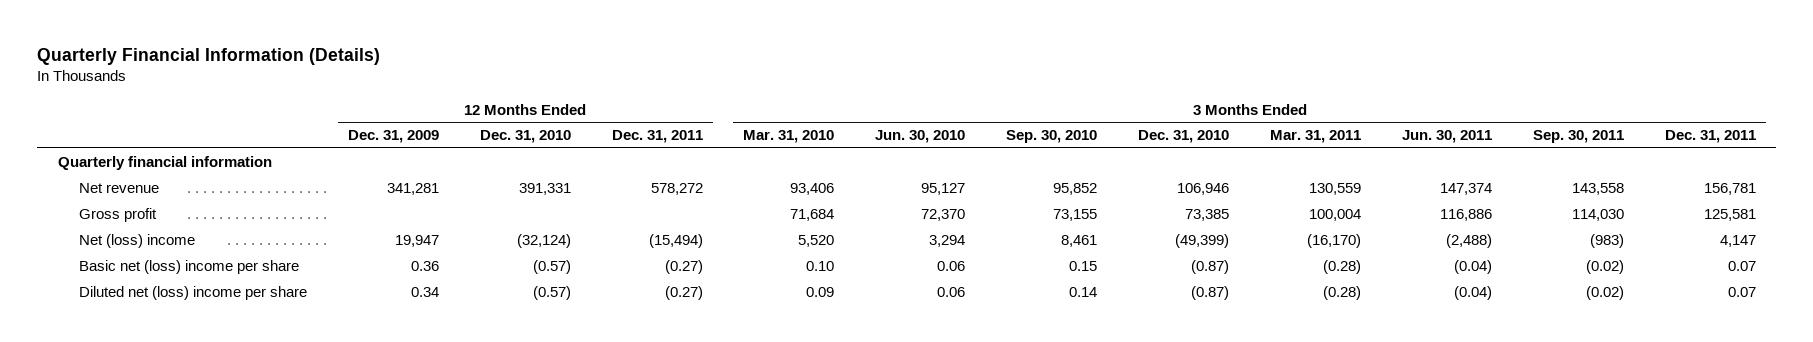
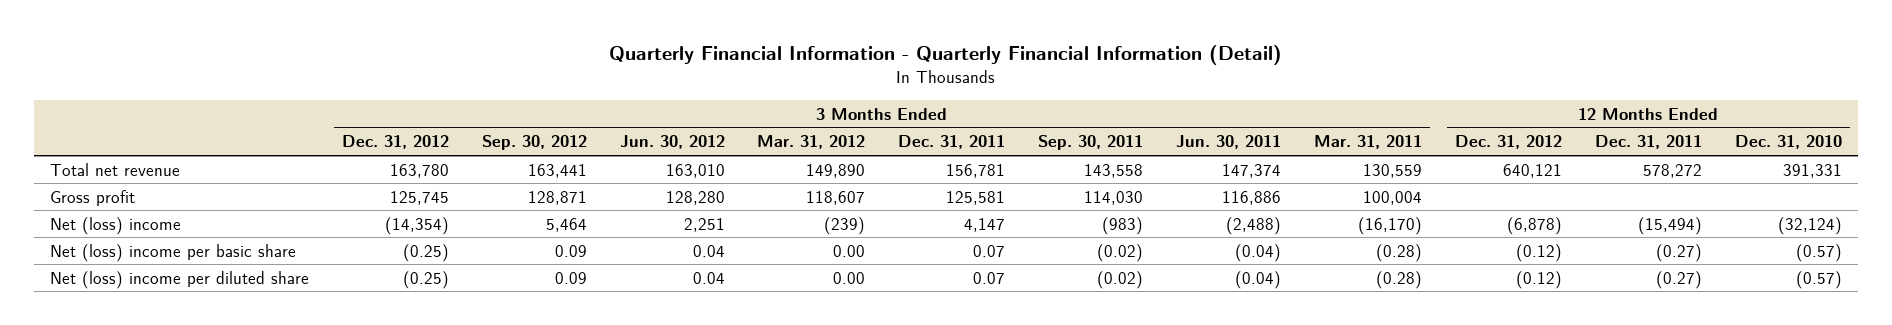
- Quarterly Financial Information (Details)
+ Quarterly Financial Information - Quarterly Financial Information (Detail)
- | 12 Months Ended Dec. 31, 2009 | 12 Months Ended Dec. 31, 2010 | 12 Months Ended Dec. 31, 2011 | 3 Months Ended Mar. 31, 2010 | 3 Months Ended Jun. 30, 2010 | 3 Months Ended Sep. 30, 2010 | 3 Months Ended Dec. 31, 2010 | 3 Months Ended Mar. 31, 2011 | 3 Months Ended Jun. 30, 2011 | 3 Months Ended Sep. 30, 2011 | 3 Months Ended Dec. 31, 2011
+ | 3 Months Ended Dec. 31, 2012 | 3 Months Ended Sep. 30, 2012 | 3 Months Ended Jun. 30, 2012 | 3 Months Ended Mar. 31, 2012 | 3 Months Ended Dec. 31, 2011 | 3 Months Ended Sep. 30, 2011 | 3 Months Ended Jun. 30, 2011 | 3 Months Ended Mar. 31, 2011 | 12 Months Ended Dec. 31, 2012 | 12 Months Ended Dec. 31, 2011 | 12 Months Ended Dec. 31, 2010
- Quarterly financial information
- Net revenue | 341,281 | 391,331 | 578,272 | 93,406 | 95,127 | 95,852 | 106,946 | 130,559 | 147,374 | 143,558 | 156,781
+ Total net revenue | 163,780 | 163,441 | 163,010 | 149,890 | 156,781 | 143,558 | 147,374 | 130,559 | 640,121 | 578,272 | 391,331
- Basic net (loss) income per share | 0.36 | (0.57) | (0.27) | 0.10 | 0.06 | 0.15 | (0.87) | (0.28) | (0.04) | (0.02) | 0.07
- Diluted net (loss) income per share | 0.34 | (0.57) | (0.27) | 0.09 | 0.06 | 0.14 | (0.87) | (0.28) | (0.04) | (0.02) | 0.07
+ Net (loss) income per basic share | (0.25) | 0.09 | 0.04 | 0.00 | 0.07 | (0.02) | (0.04) | (0.28) | (0.12) | (0.27) | (0.57)
+ Net (loss) income per diluted share | (0.25) | 0.09 | 0.04 | 0.00 | 0.07 | (0.02) | (0.04) | (0.28) | (0.12) | (0.27) | (0.57)

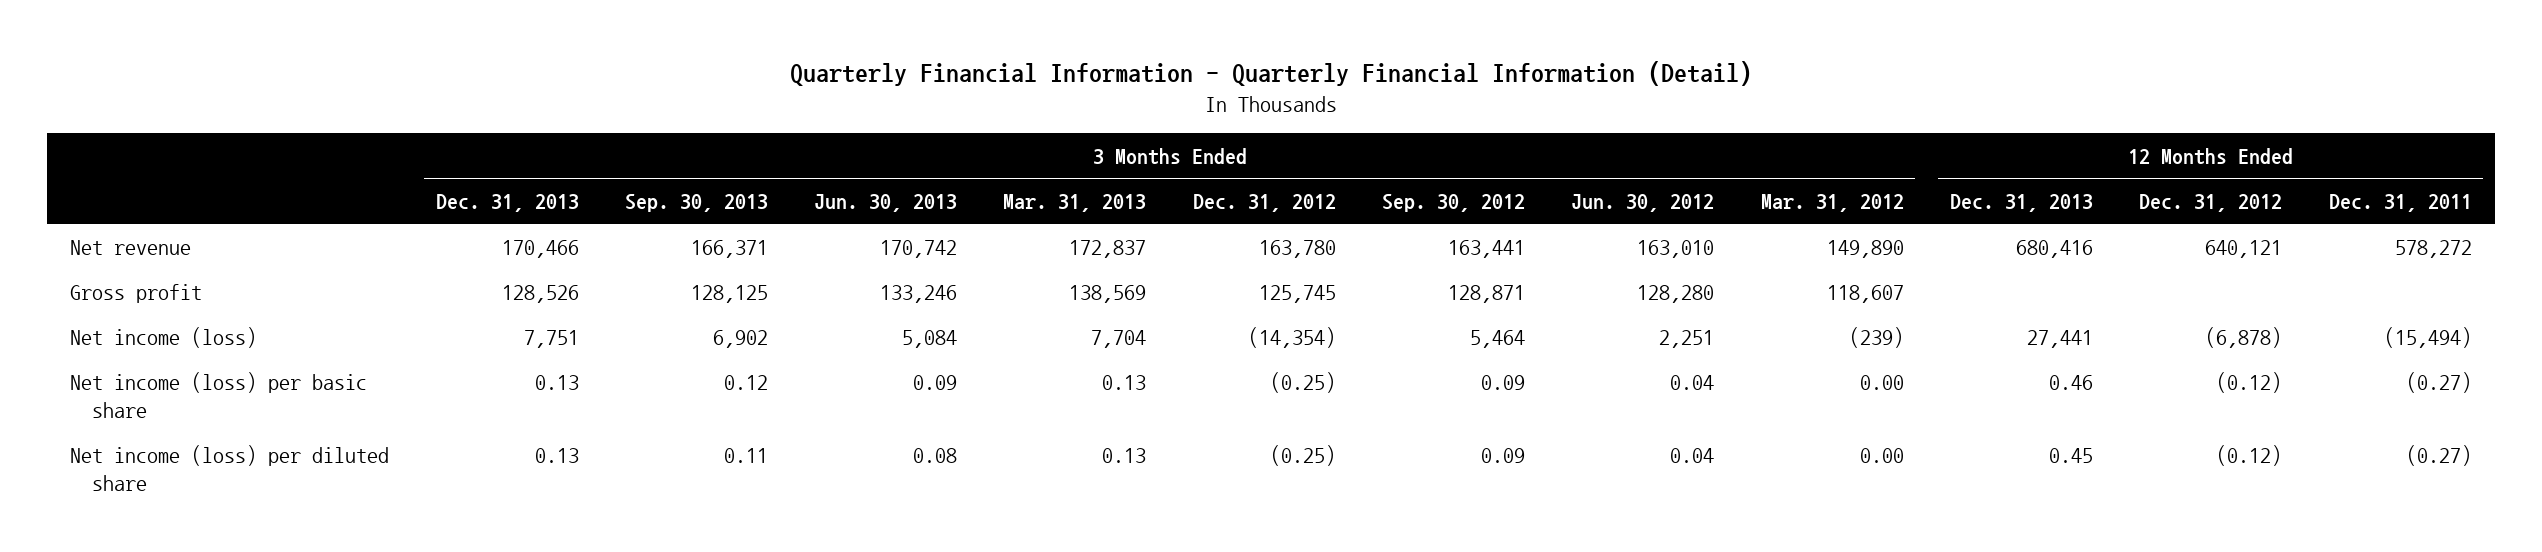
- | 3 Months Ended Dec. 31, 2012 | 3 Months Ended Sep. 30, 2012 | 3 Months Ended Jun. 30, 2012 | 3 Months Ended Mar. 31, 2012 | 3 Months Ended Dec. 31, 2011 | 3 Months Ended Sep. 30, 2011 | 3 Months Ended Jun. 30, 2011 | 3 Months Ended Mar. 31, 2011 | 12 Months Ended Dec. 31, 2012 | 12 Months Ended Dec. 31, 2011 | 12 Months Ended Dec. 31, 2010
+ | 3 Months Ended Dec. 31, 2013 | 3 Months Ended Sep. 30, 2013 | 3 Months Ended Jun. 30, 2013 | 3 Months Ended Mar. 31, 2013 | 3 Months Ended Dec. 31, 2012 | 3 Months Ended Sep. 30, 2012 | 3 Months Ended Jun. 30, 2012 | 3 Months Ended Mar. 31, 2012 | 12 Months Ended Dec. 31, 2013 | 12 Months Ended Dec. 31, 2012 | 12 Months Ended Dec. 31, 2011
- Total net revenue | 163,780 | 163,441 | 163,010 | 149,890 | 156,781 | 143,558 | 147,374 | 130,559 | 640,121 | 578,272 | 391,331
+ Net revenue | 170,466 | 166,371 | 170,742 | 172,837 | 163,780 | 163,441 | 163,010 | 149,890 | 680,416 | 640,121 | 578,272
- Net (loss) income | (14,354) | 5,464 | 2,251 | (239) | 4,147 | (983) | (2,488) | (16,170) | (6,878) | (15,494) | (32,124)
- Net (loss) income per basic share | (0.25) | 0.09 | 0.04 | 0.00 | 0.07 | (0.02) | (0.04) | (0.28) | (0.12) | (0.27) | (0.57)
- Net (loss) income per diluted share | (0.25) | 0.09 | 0.04 | 0.00 | 0.07 | (0.02) | (0.04) | (0.28) | (0.12) | (0.27) | (0.57)
+ Net income (loss) | 7,751 | 6,902 | 5,084 | 7,704 | (14,354) | 5,464 | 2,251 | (239) | 27,441 | (6,878) | (15,494)
+ Net income (loss) per basic share | 0.13 | 0.12 | 0.09 | 0.13 | (0.25) | 0.09 | 0.04 | 0.00 | 0.46 | (0.12) | (0.27)
+ Net income (loss) per diluted share | 0.13 | 0.11 | 0.08 | 0.13 | (0.25) | 0.09 | 0.04 | 0.00 | 0.45 | (0.12) | (0.27)

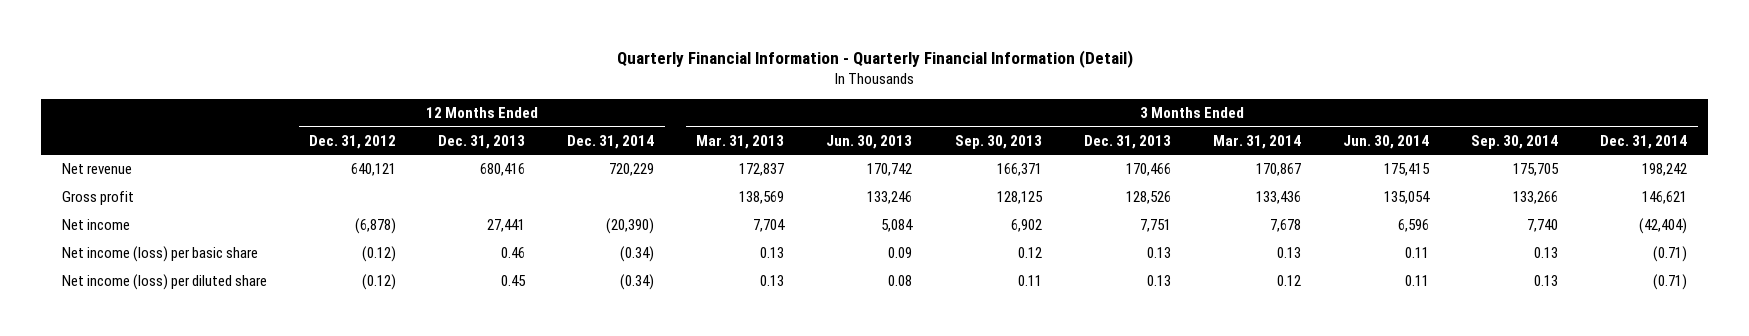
- | 3 Months Ended Dec. 31, 2013 | 3 Months Ended Sep. 30, 2013 | 3 Months Ended Jun. 30, 2013 | 3 Months Ended Mar. 31, 2013 | 3 Months Ended Dec. 31, 2012 | 3 Months Ended Sep. 30, 2012 | 3 Months Ended Jun. 30, 2012 | 3 Months Ended Mar. 31, 2012 | 12 Months Ended Dec. 31, 2013 | 12 Months Ended Dec. 31, 2012 | 12 Months Ended Dec. 31, 2011
+ | 12 Months Ended Dec. 31, 2012 | 12 Months Ended Dec. 31, 2013 | 12 Months Ended Dec. 31, 2014 | 3 Months Ended Mar. 31, 2013 | 3 Months Ended Jun. 30, 2013 | 3 Months Ended Sep. 30, 2013 | 3 Months Ended Dec. 31, 2013 | 3 Months Ended Mar. 31, 2014 | 3 Months Ended Jun. 30, 2014 | 3 Months Ended Sep. 30, 2014 | 3 Months Ended Dec. 31, 2014
- Net income (loss) | 7,751 | 6,902 | 5,084 | 7,704 | (14,354) | 5,464 | 2,251 | (239) | 27,441 | (6,878) | (15,494)
+ Net income | (6,878) | 27,441 | (20,390) | 7,704 | 5,084 | 6,902 | 7,751 | 7,678 | 6,596 | 7,740 | (42,404)

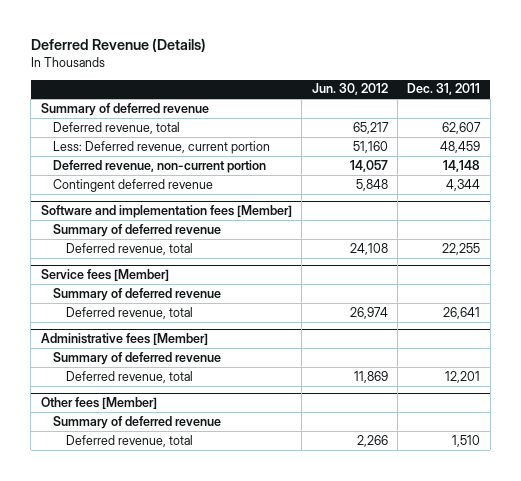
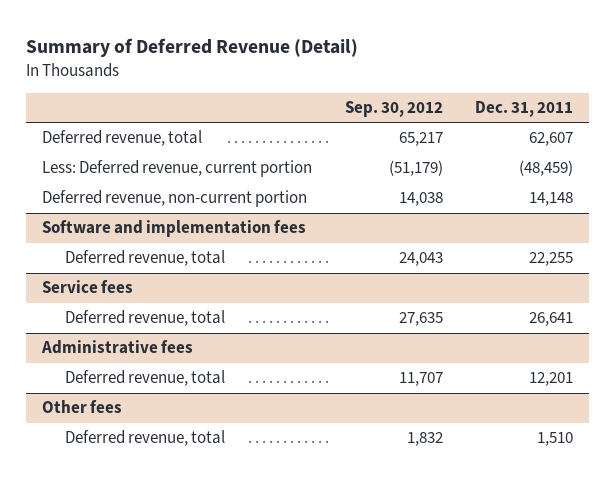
- Deferred Revenue (Details)
+ Summary of Deferred Revenue (Detail)
- | Jun. 30, 2012 | Dec. 31, 2011
+ | Sep. 30, 2012 | Dec. 31, 2011
- Summary of deferred revenue
- Less: Deferred revenue, current portion | 51,160 | 48,459
+ Less: Deferred revenue, current portion | (51,179) | (48,459)
- Contingent deferred revenue | 5,848 | 4,344
- Software and implementation fees [Member]
- Summary of deferred revenue
+ Software and implementation fees
- Service fees [Member]
- Summary of deferred revenue
+ Service fees
- Administrative fees [Member]
- Summary of deferred revenue
+ Administrative fees
- Other fees [Member]
- Summary of deferred revenue
+ Other fees

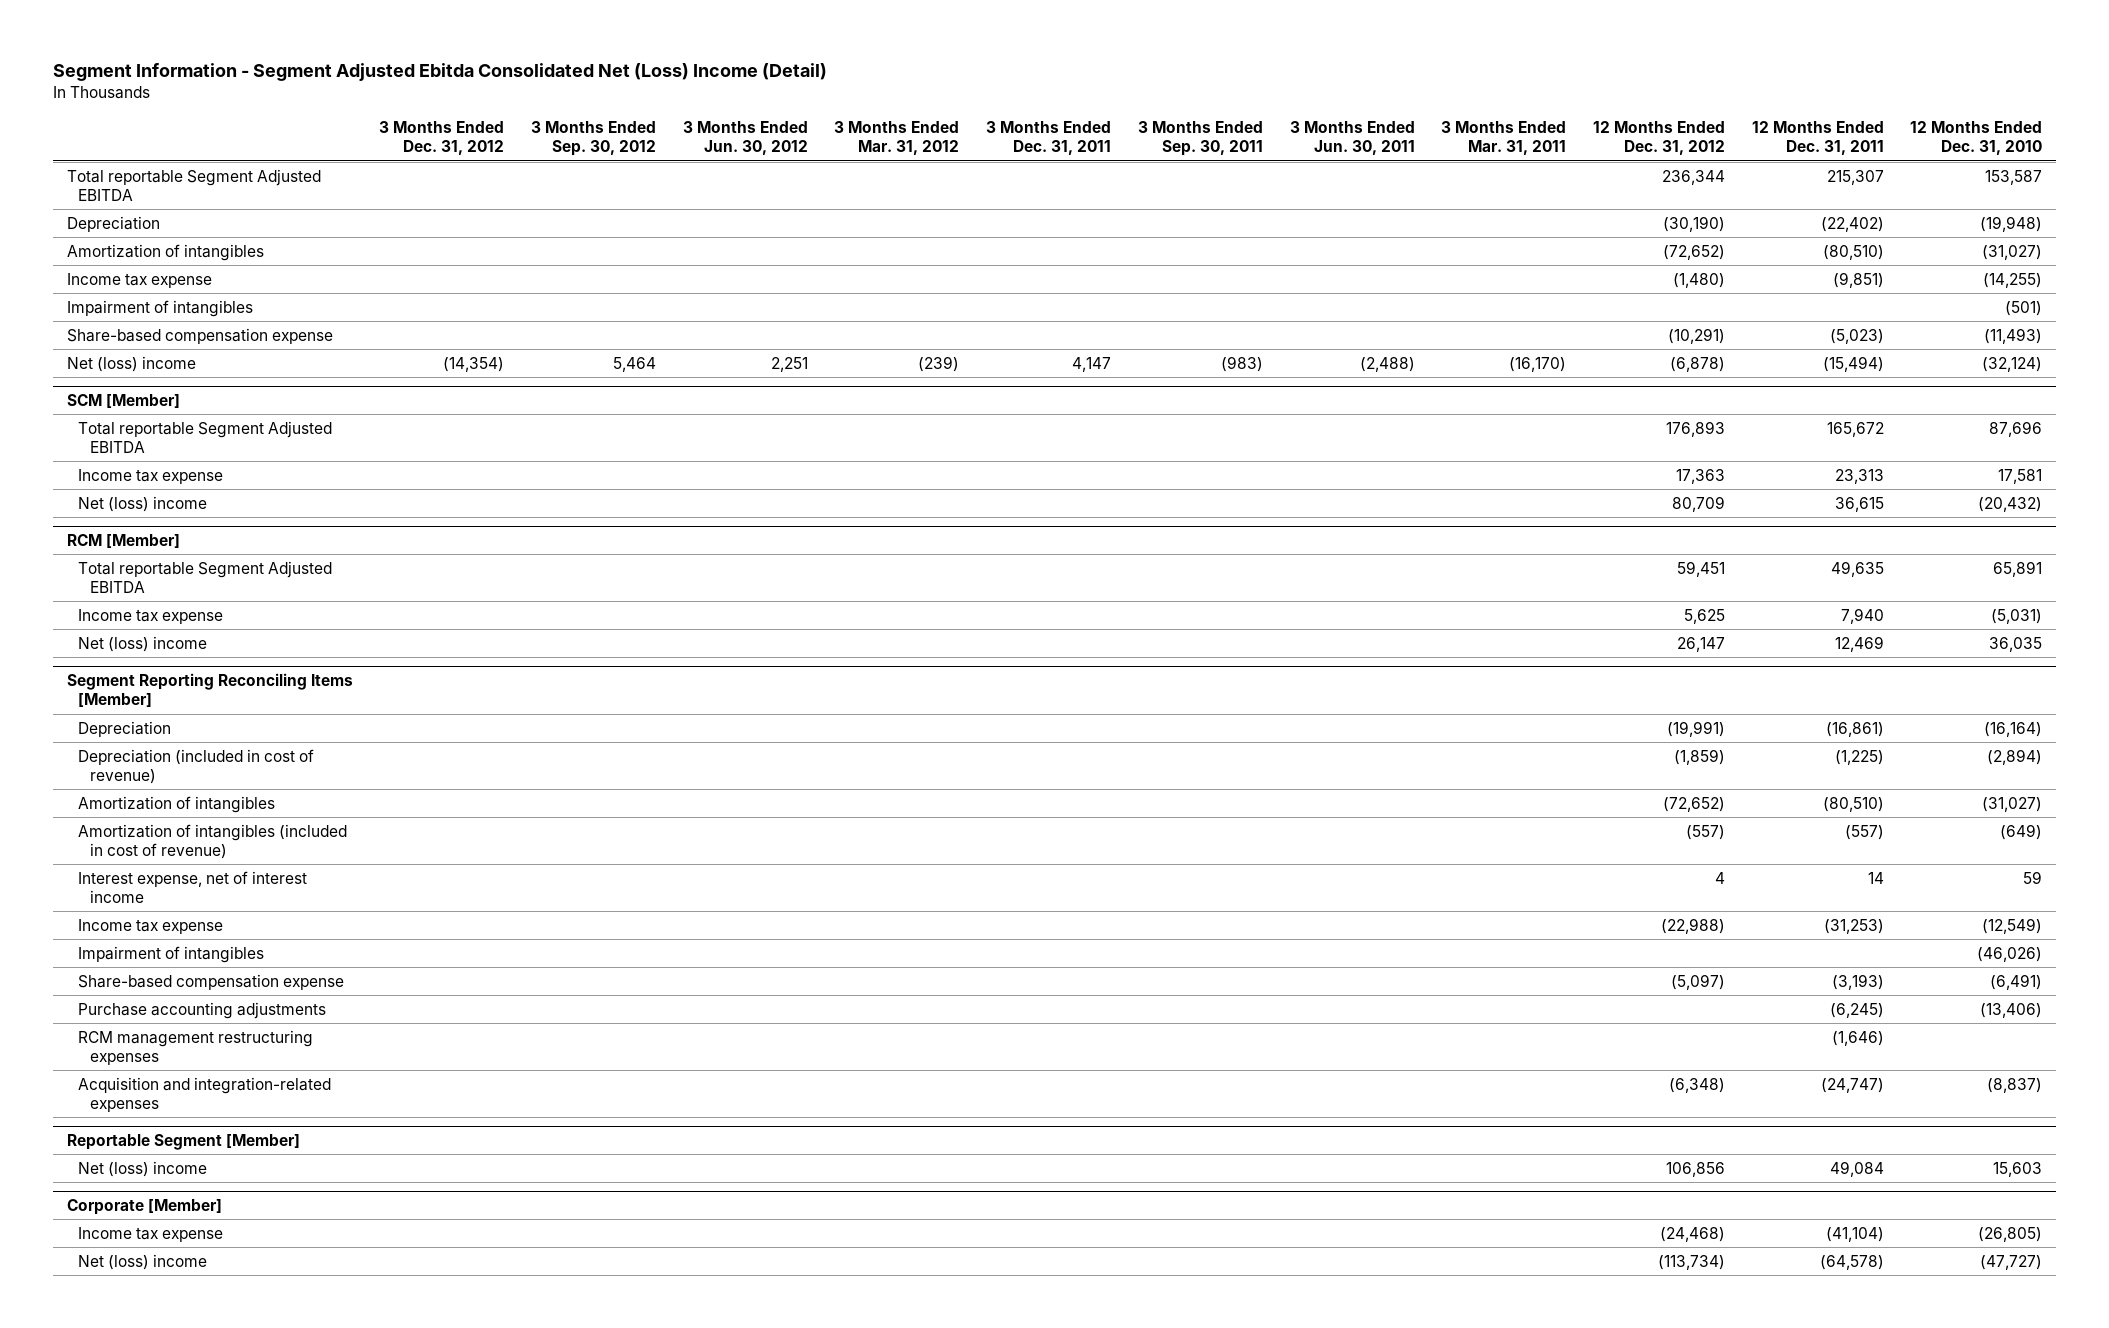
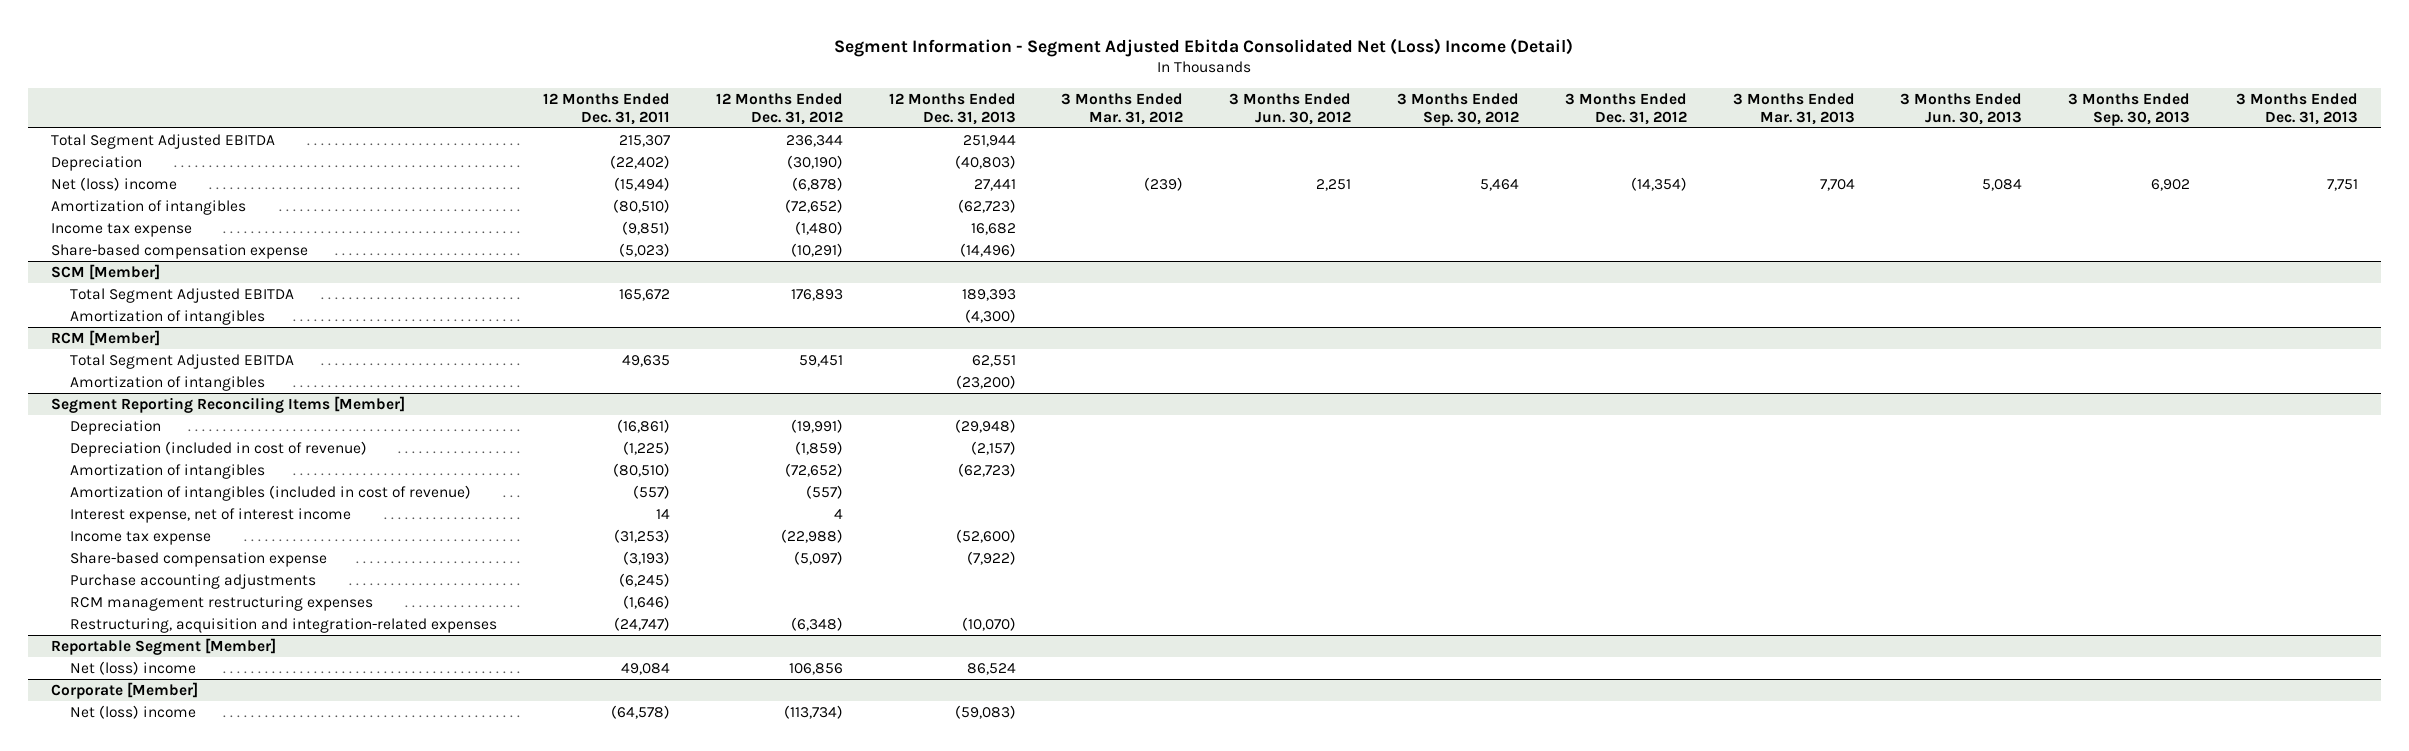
- | 3 Months Ended Dec. 31, 2012 | 3 Months Ended Sep. 30, 2012 | 3 Months Ended Jun. 30, 2012 | 3 Months Ended Mar. 31, 2012 | 3 Months Ended Dec. 31, 2011 | 3 Months Ended Sep. 30, 2011 | 3 Months Ended Jun. 30, 2011 | 3 Months Ended Mar. 31, 2011 | 12 Months Ended Dec. 31, 2012 | 12 Months Ended Dec. 31, 2011 | 12 Months Ended Dec. 31, 2010
+ | 12 Months Ended Dec. 31, 2011 | 12 Months Ended Dec. 31, 2012 | 12 Months Ended Dec. 31, 2013 | 3 Months Ended Mar. 31, 2012 | 3 Months Ended Jun. 30, 2012 | 3 Months Ended Sep. 30, 2012 | 3 Months Ended Dec. 31, 2012 | 3 Months Ended Mar. 31, 2013 | 3 Months Ended Jun. 30, 2013 | 3 Months Ended Sep. 30, 2013 | 3 Months Ended Dec. 31, 2013
- Total reportable Segment Adjusted EBITDA | | | | | | | | | 236,344 | 215,307 | 153,587
+ Total Segment Adjusted EBITDA | 215,307 | 236,344 | 251,944 | | | | | | | |
moved up: Net (loss) income | (15,494) | (6,878) | 27,441 | (239) | 2,251 | 5,464 | (14,354) | 7,704 | 5,084 | 6,902 | 7,751
- Impairment of intangibles | | | | | | | | | | | (501)
@ SCM [Member]
- Total reportable Segment Adjusted EBITDA | | | | | | | | | 176,893 | 165,672 | 87,696
- Income tax expense | | | | | | | | | 17,363 | 23,313 | 17,581
- Net (loss) income | | | | | | | | | 80,709 | 36,615 | (20,432)
+ Total Segment Adjusted EBITDA | 165,672 | 176,893 | 189,393 | | | | | | | |
+ Amortization of intangibles | | | (4,300) | | | | | | | |
@ RCM [Member]
- Total reportable Segment Adjusted EBITDA | | | | | | | | | 59,451 | 49,635 | 65,891
- Income tax expense | | | | | | | | | 5,625 | 7,940 | (5,031)
- Net (loss) income | | | | | | | | | 26,147 | 12,469 | 36,035
+ Total Segment Adjusted EBITDA | 49,635 | 59,451 | 62,551 | | | | | | | |
+ Amortization of intangibles | | | (23,200) | | | | | | | |
@ Segment Reporting Reconciling Items [Member]
- Impairment of intangibles | | | | | | | | | | | (46,026)
- Acquisition and integration-related expenses | | | | | | | | | (6,348) | (24,747) | (8,837)
+ Restructuring, acquisition and integration-related expenses | (24,747) | (6,348) | (10,070) | | | | | | | |
@ Corporate [Member]
- Income tax expense | | | | | | | | | (24,468) | (41,104) | (26,805)

